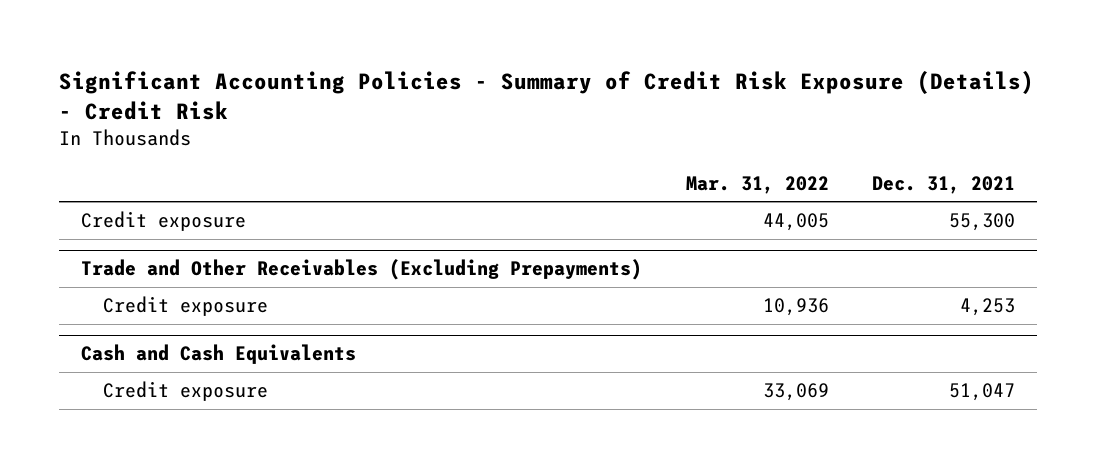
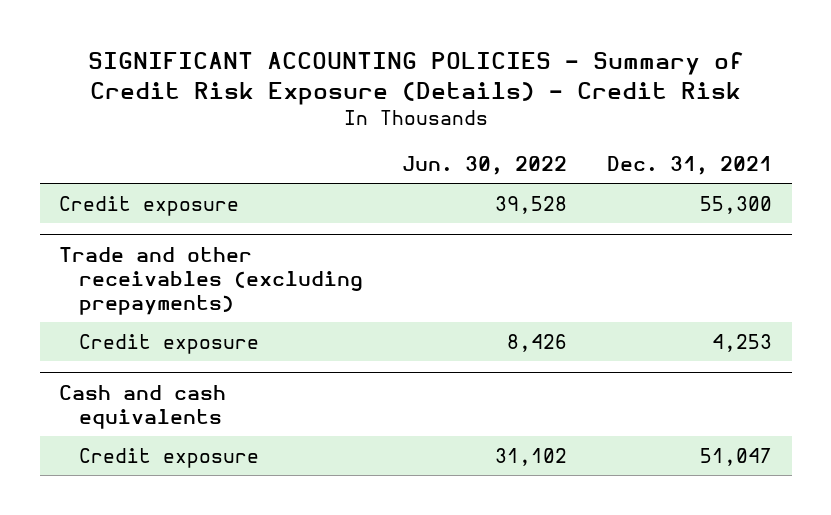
- Significant Accounting Policies - Summary of Credit Risk Exposure (Details) - Credit Risk
+ SIGNIFICANT ACCOUNTING POLICIES - Summary of Credit Risk Exposure (Details) - Credit Risk
- | Mar. 31, 2022 | Dec. 31, 2021
+ | Jun. 30, 2022 | Dec. 31, 2021
- Trade and Other Receivables (Excluding Prepayments)
+ Trade and other receivables (excluding prepayments)
- Cash and Cash Equivalents
+ Cash and cash equivalents

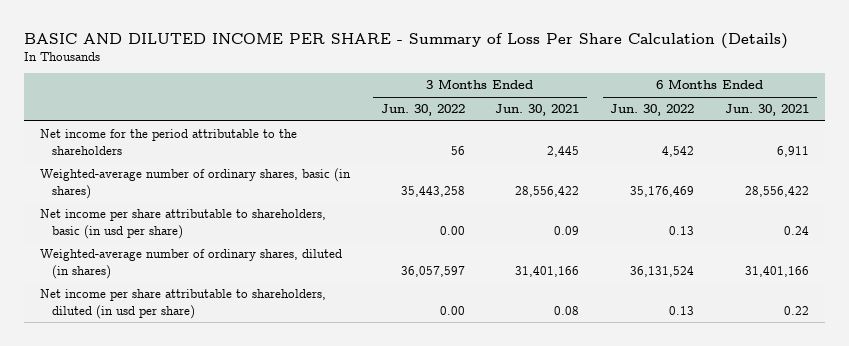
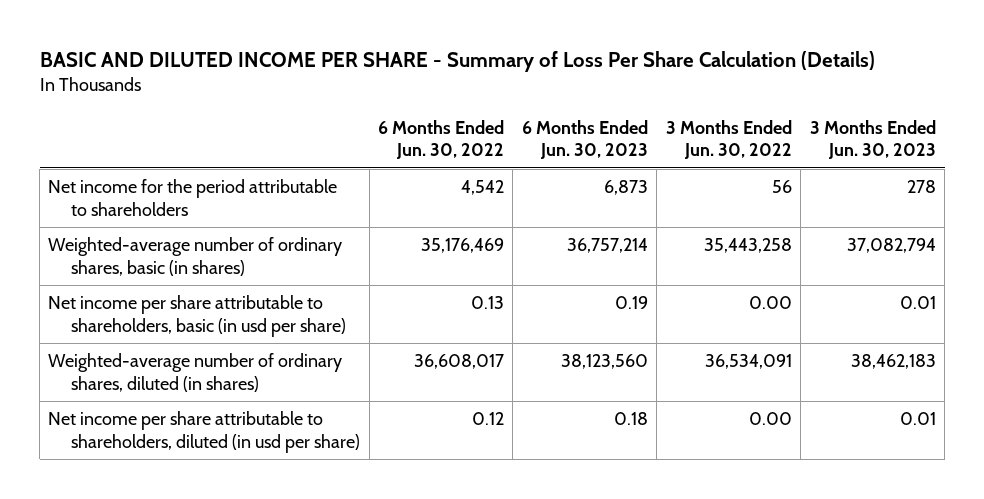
- | 3 Months Ended Jun. 30, 2022 | 3 Months Ended Jun. 30, 2021 | 6 Months Ended Jun. 30, 2022 | 6 Months Ended Jun. 30, 2021
+ | 6 Months Ended Jun. 30, 2022 | 6 Months Ended Jun. 30, 2023 | 3 Months Ended Jun. 30, 2022 | 3 Months Ended Jun. 30, 2023
- Net income for the period attributable to the shareholders | 56 | 2,445 | 4,542 | 6,911
+ Net income for the period attributable to shareholders | 4,542 | 6,873 | 56 | 278
- Weighted-average number of ordinary shares, diluted (in shares) | 36,057,597 | 31,401,166 | 36,131,524 | 31,401,166
- Net income per share attributable to shareholders, diluted (in usd per share) | 0.00 | 0.08 | 0.13 | 0.22
+ Weighted-average number of ordinary shares, diluted (in shares) | 36,608,017 | 38,123,560 | 36,534,091 | 38,462,183
+ Net income per share attributable to shareholders, diluted (in usd per share) | 0.12 | 0.18 | 0.00 | 0.01

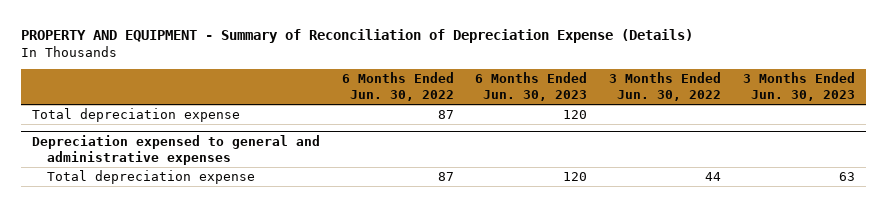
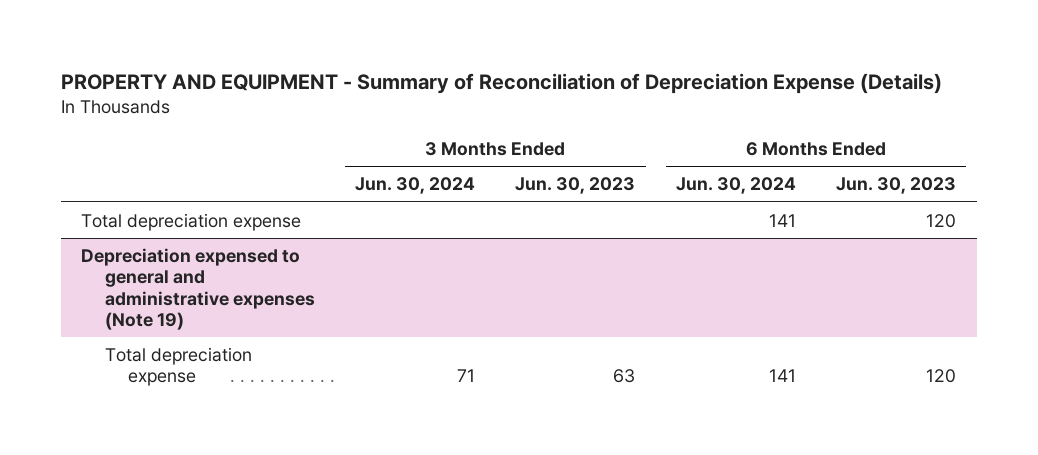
- | 6 Months Ended Jun. 30, 2022 | 6 Months Ended Jun. 30, 2023 | 3 Months Ended Jun. 30, 2022 | 3 Months Ended Jun. 30, 2023
+ | 3 Months Ended Jun. 30, 2024 | 3 Months Ended Jun. 30, 2023 | 6 Months Ended Jun. 30, 2024 | 6 Months Ended Jun. 30, 2023
- Depreciation expensed to general and administrative expenses
+ Depreciation expensed to general and administrative expenses (Note 19)

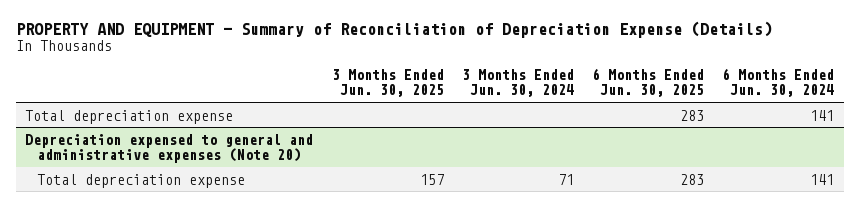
- | 3 Months Ended Jun. 30, 2024 | 3 Months Ended Jun. 30, 2023 | 6 Months Ended Jun. 30, 2024 | 6 Months Ended Jun. 30, 2023
+ | 3 Months Ended Jun. 30, 2025 | 3 Months Ended Jun. 30, 2024 | 6 Months Ended Jun. 30, 2025 | 6 Months Ended Jun. 30, 2024
- Depreciation expensed to general and administrative expenses (Note 19)
+ Depreciation expensed to general and administrative expenses (Note 20)

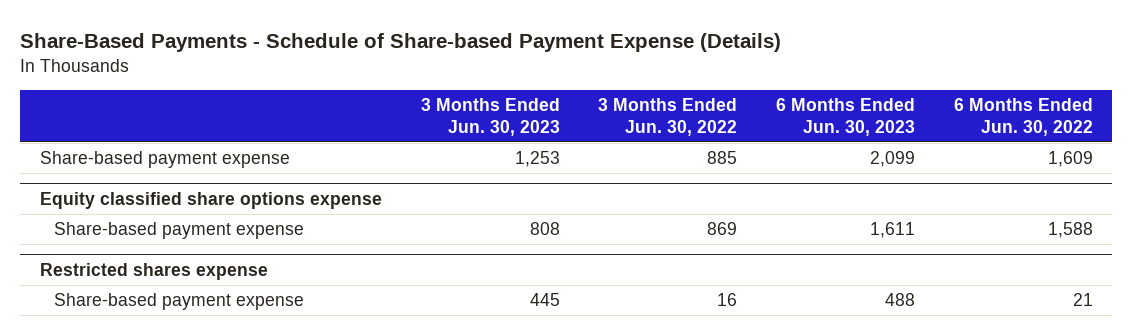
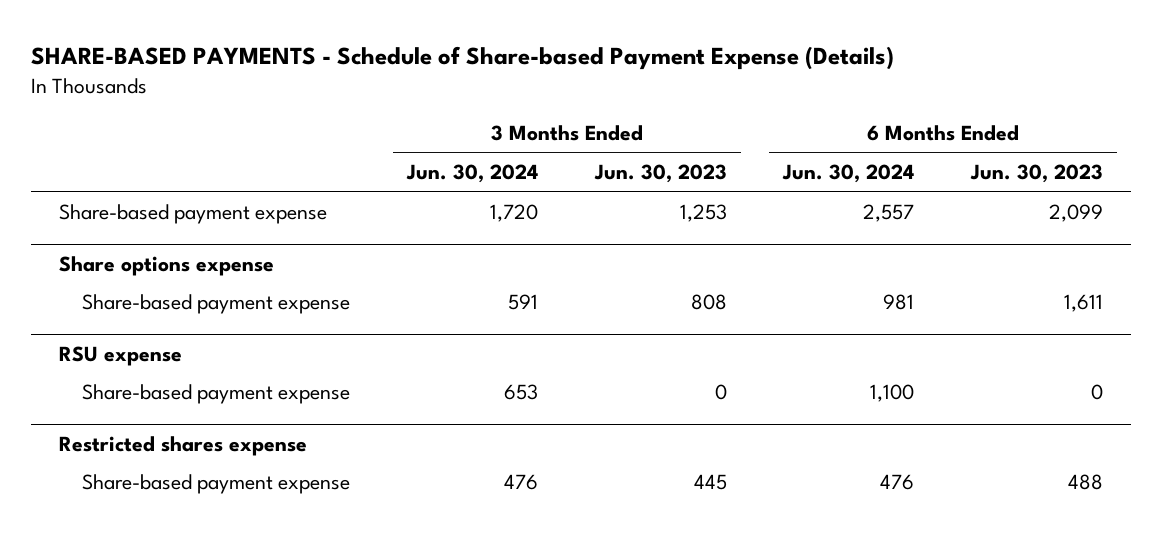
- Share-Based Payments - Schedule of Share-based Payment Expense (Details)
+ SHARE-BASED PAYMENTS - Schedule of Share-based Payment Expense (Details)
- | 3 Months Ended Jun. 30, 2023 | 3 Months Ended Jun. 30, 2022 | 6 Months Ended Jun. 30, 2023 | 6 Months Ended Jun. 30, 2022
+ | 3 Months Ended Jun. 30, 2024 | 3 Months Ended Jun. 30, 2023 | 6 Months Ended Jun. 30, 2024 | 6 Months Ended Jun. 30, 2023
- Equity classified share options expense
+ Share options expense
+ RSU expense
+ Share-based payment expense | 653 | 0 | 1,100 | 0

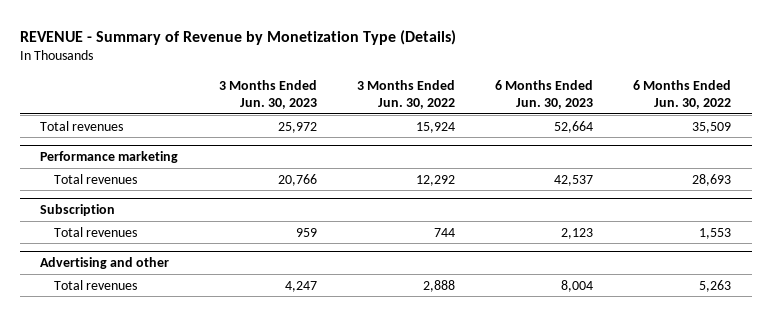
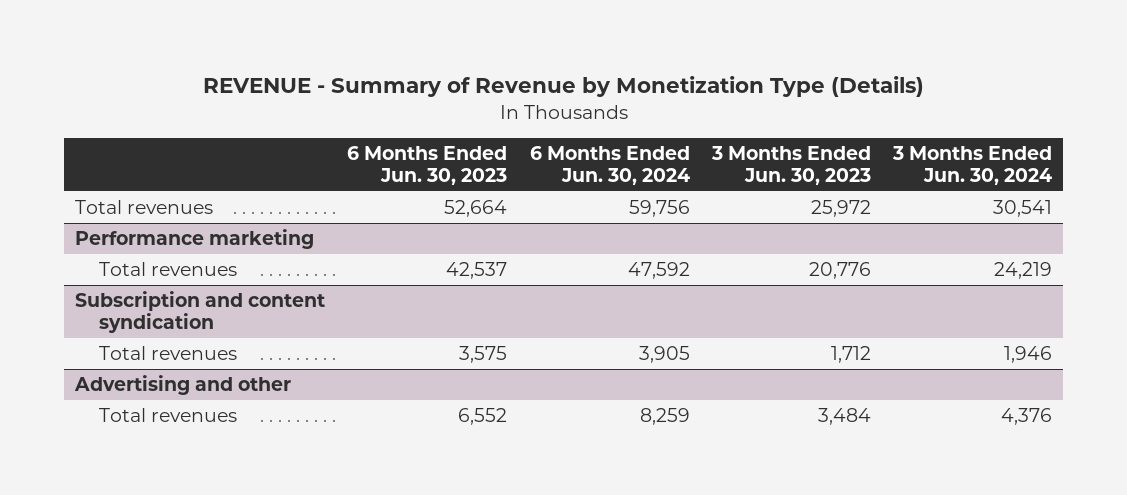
- | 3 Months Ended Jun. 30, 2023 | 3 Months Ended Jun. 30, 2022 | 6 Months Ended Jun. 30, 2023 | 6 Months Ended Jun. 30, 2022
+ | 6 Months Ended Jun. 30, 2023 | 6 Months Ended Jun. 30, 2024 | 3 Months Ended Jun. 30, 2023 | 3 Months Ended Jun. 30, 2024
@ Performance marketing
- Total revenues | 20,766 | 12,292 | 42,537 | 28,693
- Subscription
- Total revenues | 959 | 744 | 2,123 | 1,553
@ Performance marketing
+ Total revenues | 42,537 | 47,592 | 20,776 | 24,219
+ Subscription and content syndication
+ Total revenues | 3,575 | 3,905 | 1,712 | 1,946
@ Advertising and other
- Total revenues | 4,247 | 2,888 | 8,004 | 5,263
+ Total revenues | 6,552 | 8,259 | 3,484 | 4,376

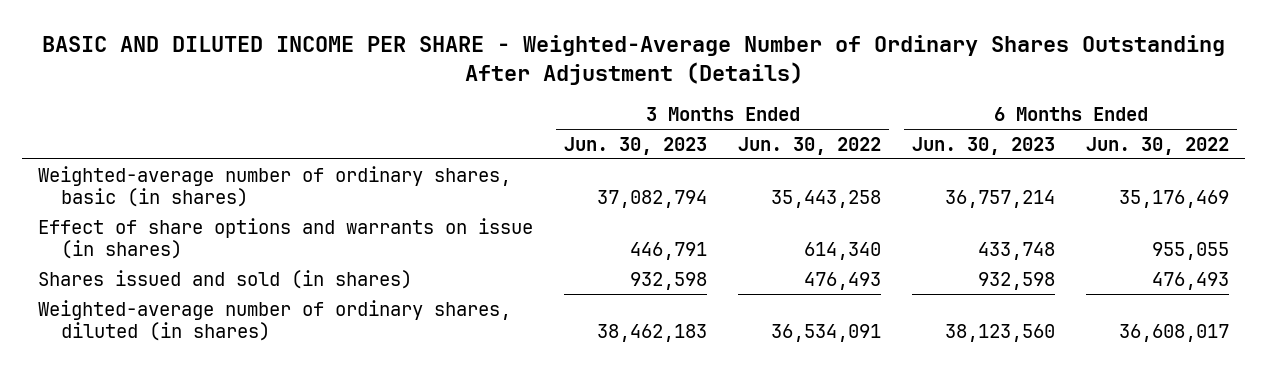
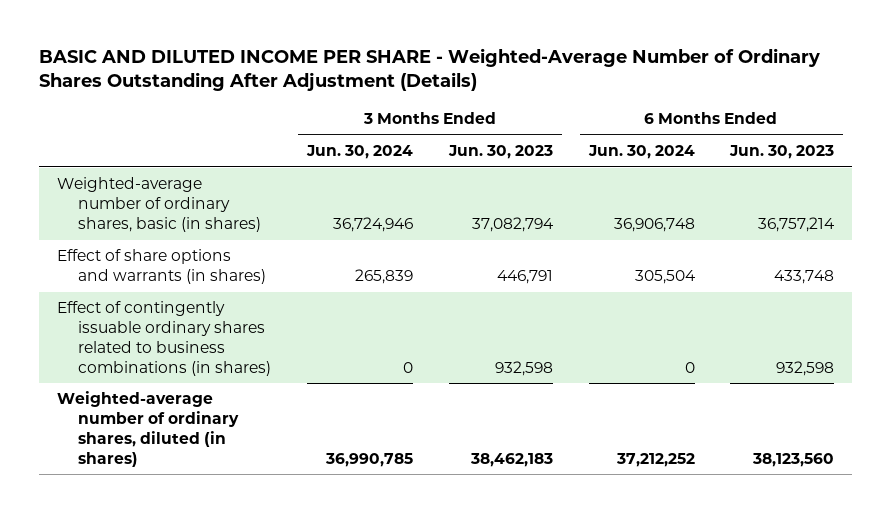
- | 3 Months Ended Jun. 30, 2023 | 3 Months Ended Jun. 30, 2022 | 6 Months Ended Jun. 30, 2023 | 6 Months Ended Jun. 30, 2022
+ | 3 Months Ended Jun. 30, 2024 | 3 Months Ended Jun. 30, 2023 | 6 Months Ended Jun. 30, 2024 | 6 Months Ended Jun. 30, 2023
- Effect of share options and warrants on issue (in shares) | 446,791 | 614,340 | 433,748 | 955,055
- Shares issued and sold (in shares) | 932,598 | 476,493 | 932,598 | 476,493
+ Effect of share options and warrants (in shares) | 265,839 | 446,791 | 305,504 | 433,748
+ Effect of contingently issuable ordinary shares related to business combinations (in shares) | 0 | 932,598 | 0 | 932,598

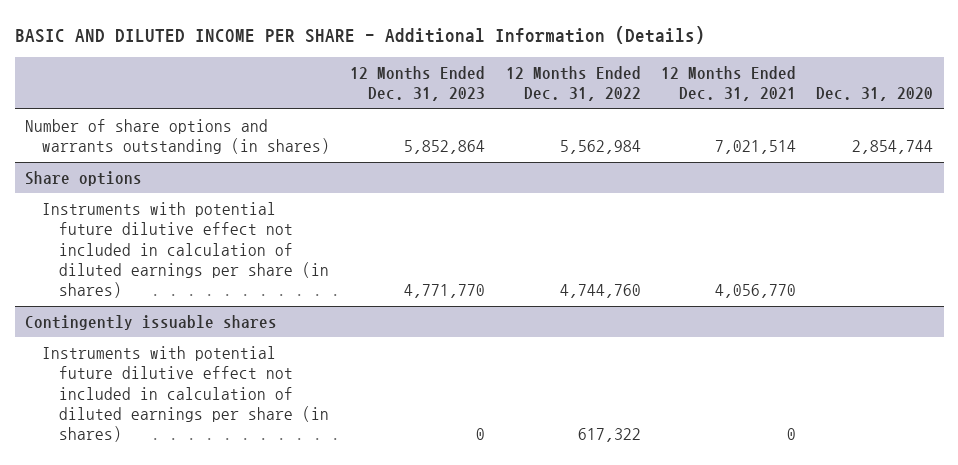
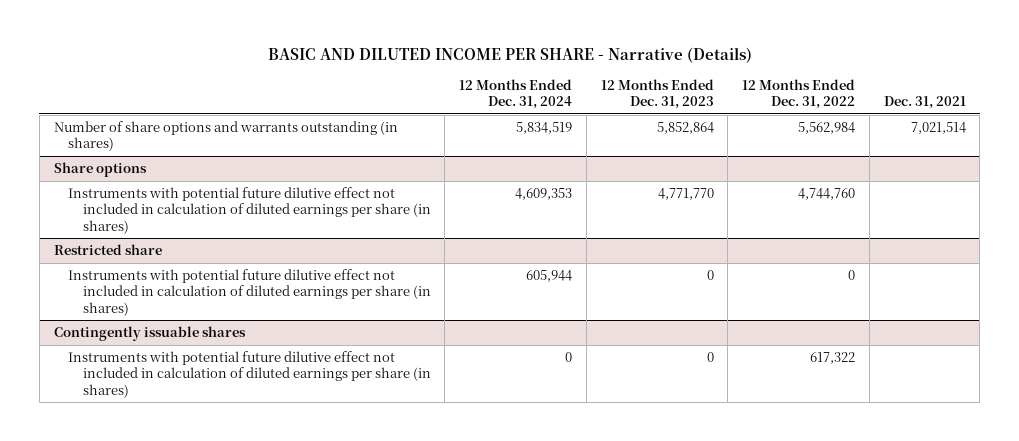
- BASIC AND DILUTED INCOME PER SHARE - Additional Information (Details)
+ BASIC AND DILUTED INCOME PER SHARE - Narrative (Details)
- | 12 Months Ended Dec. 31, 2023 | 12 Months Ended Dec. 31, 2022 | 12 Months Ended Dec. 31, 2021 | Dec. 31, 2020
+ | 12 Months Ended Dec. 31, 2024 | 12 Months Ended Dec. 31, 2023 | 12 Months Ended Dec. 31, 2022 | Dec. 31, 2021
+ Restricted share
+ Instruments with potential future dilutive effect not included in calculation of diluted earnings per share (in shares) | 605,944 | 0 | 0 |

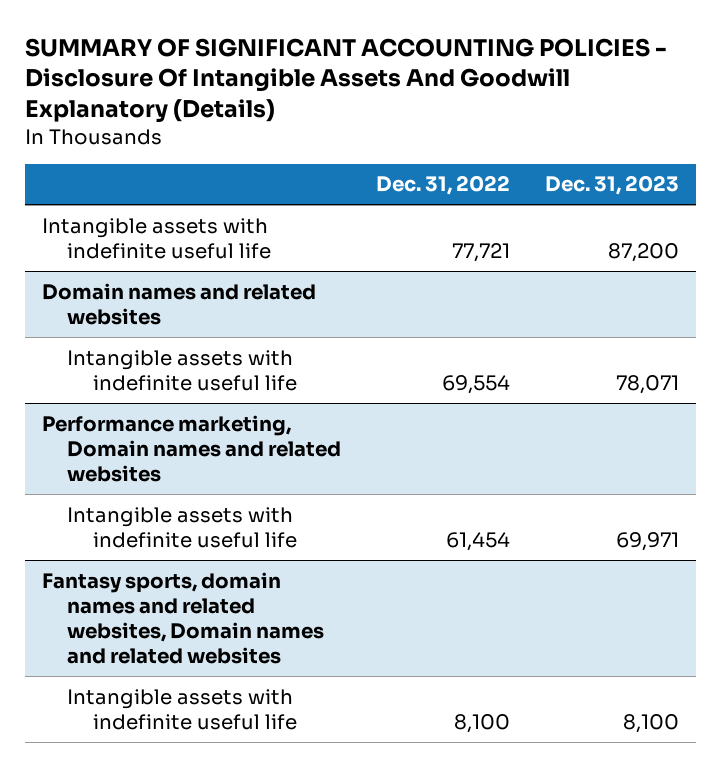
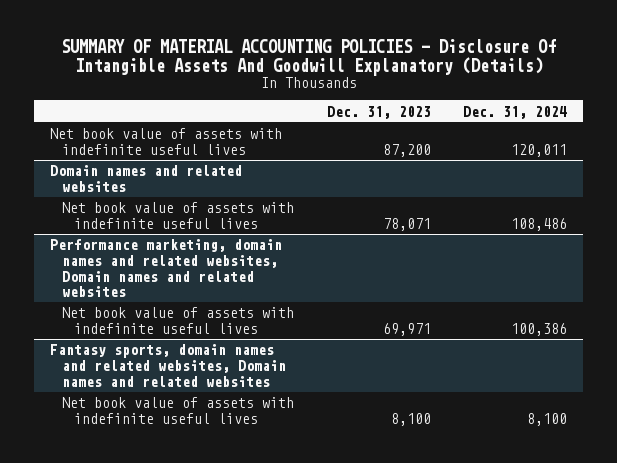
- SUMMARY OF SIGNIFICANT ACCOUNTING POLICIES - Disclosure Of Intangible Assets And Goodwill Explanatory (Details)
+ SUMMARY OF MATERIAL ACCOUNTING POLICIES - Disclosure Of Intangible Assets And Goodwill Explanatory (Details)
- | Dec. 31, 2022 | Dec. 31, 2023
+ | Dec. 31, 2023 | Dec. 31, 2024
- Intangible assets with indefinite useful life | 77,721 | 87,200
+ Net book value of assets with indefinite useful lives | 87,200 | 120,011
@ Domain names and related websites
- Intangible assets with indefinite useful life | 69,554 | 78,071
- Performance marketing, Domain names and related websites
- Intangible assets with indefinite useful life | 61,454 | 69,971
@ Domain names and related websites
+ Net book value of assets with indefinite useful lives | 78,071 | 108,486
+ Performance marketing, domain names and related websites, Domain names and related websites
+ Net book value of assets with indefinite useful lives | 69,971 | 100,386
@ Fantasy sports, domain names and related websites, Domain names and related websites
- Intangible assets with indefinite useful life | 8,100 | 8,100
+ Net book value of assets with indefinite useful lives | 8,100 | 8,100

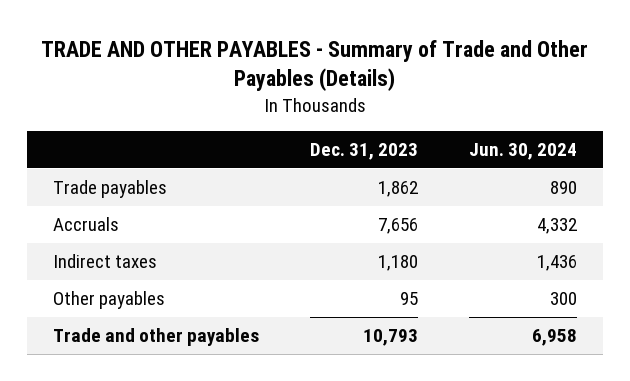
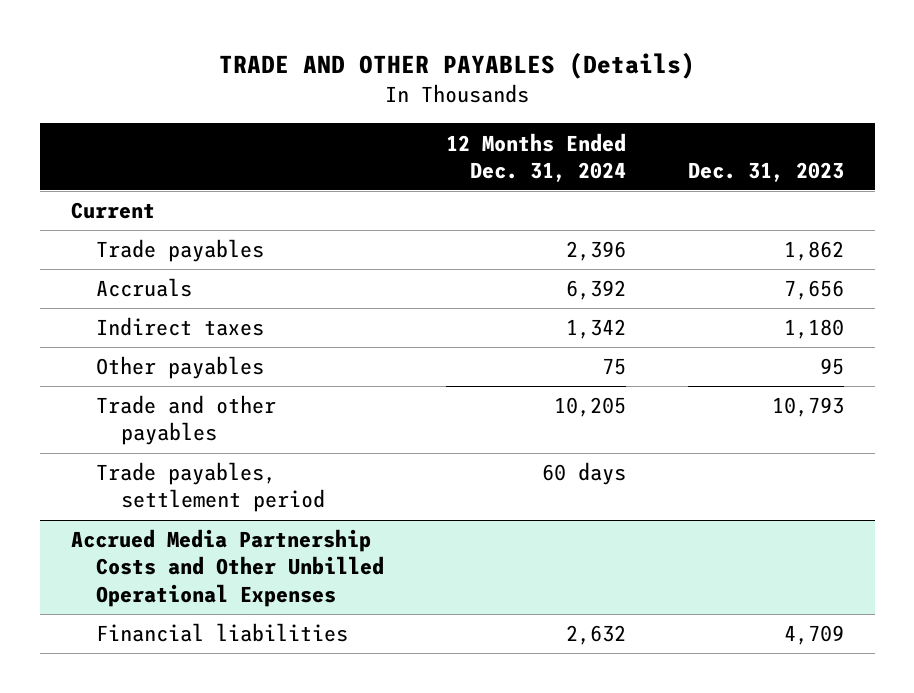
- TRADE AND OTHER PAYABLES - Summary of Trade and Other Payables (Details)
+ TRADE AND OTHER PAYABLES (Details)
- | Dec. 31, 2023 | Jun. 30, 2024
+ | 12 Months Ended Dec. 31, 2024 | Dec. 31, 2023
+ Current
+ Trade payables, settlement period | 60 days |
+ Accrued Media Partnership Costs and Other Unbilled Operational Expenses
+ Financial liabilities | 2,632 | 4,709

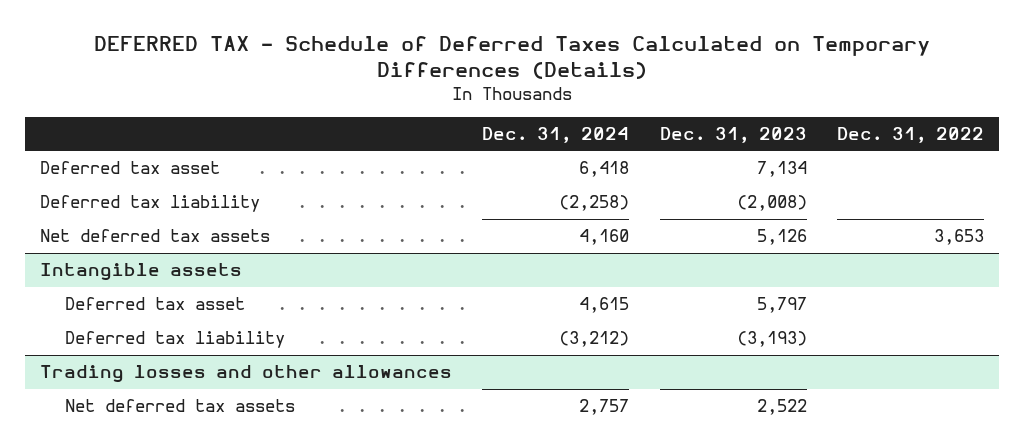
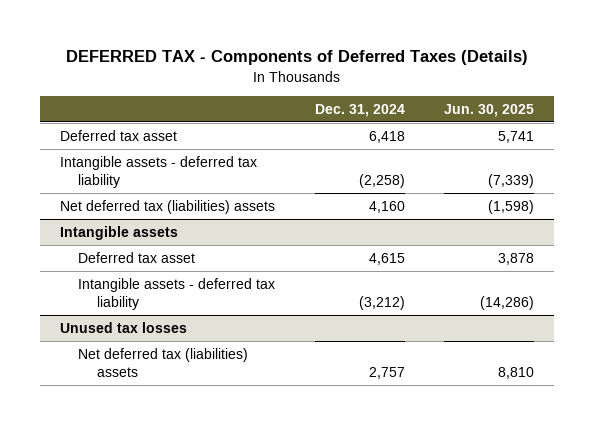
- DEFERRED TAX - Schedule of Deferred Taxes Calculated on Temporary Differences (Details)
+ DEFERRED TAX - Components of Deferred Taxes (Details)
- | Dec. 31, 2024 | Dec. 31, 2023 | Dec. 31, 2022
+ | Dec. 31, 2024 | Jun. 30, 2025
- Deferred tax liability | (2,258) | (2,008) |
- Net deferred tax assets | 4,160 | 5,126 | 3,653
+ Intangible assets - deferred tax liability | (2,258) | (7,339)
+ Net deferred tax (liabilities) assets | 4,160 | (1,598)
@ Intangible assets
- Deferred tax liability | (3,212) | (3,193) |
- Trading losses and other allowances
- Net deferred tax assets | 2,757 | 2,522 |
@ Intangible assets
+ Intangible assets - deferred tax liability | (3,212) | (14,286)
+ Unused tax losses
+ Net deferred tax (liabilities) assets | 2,757 | 8,810

